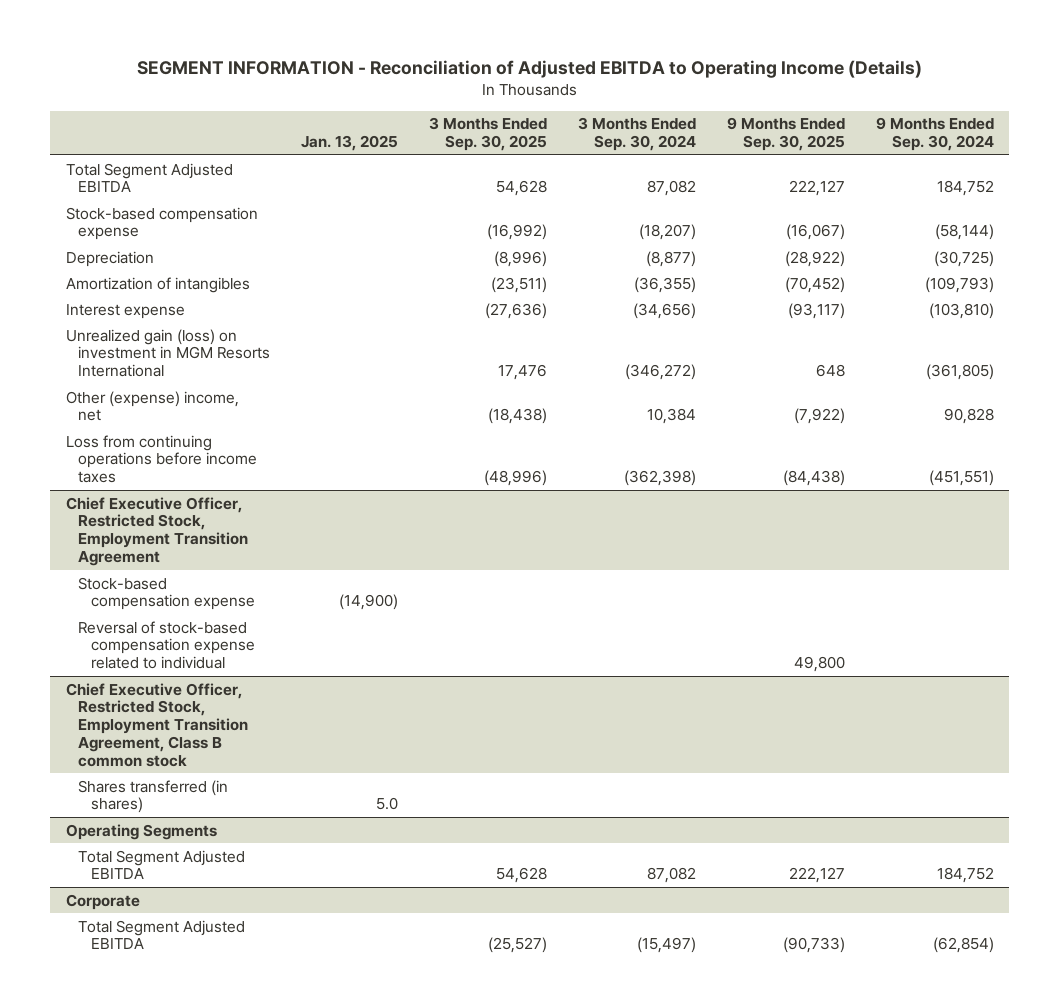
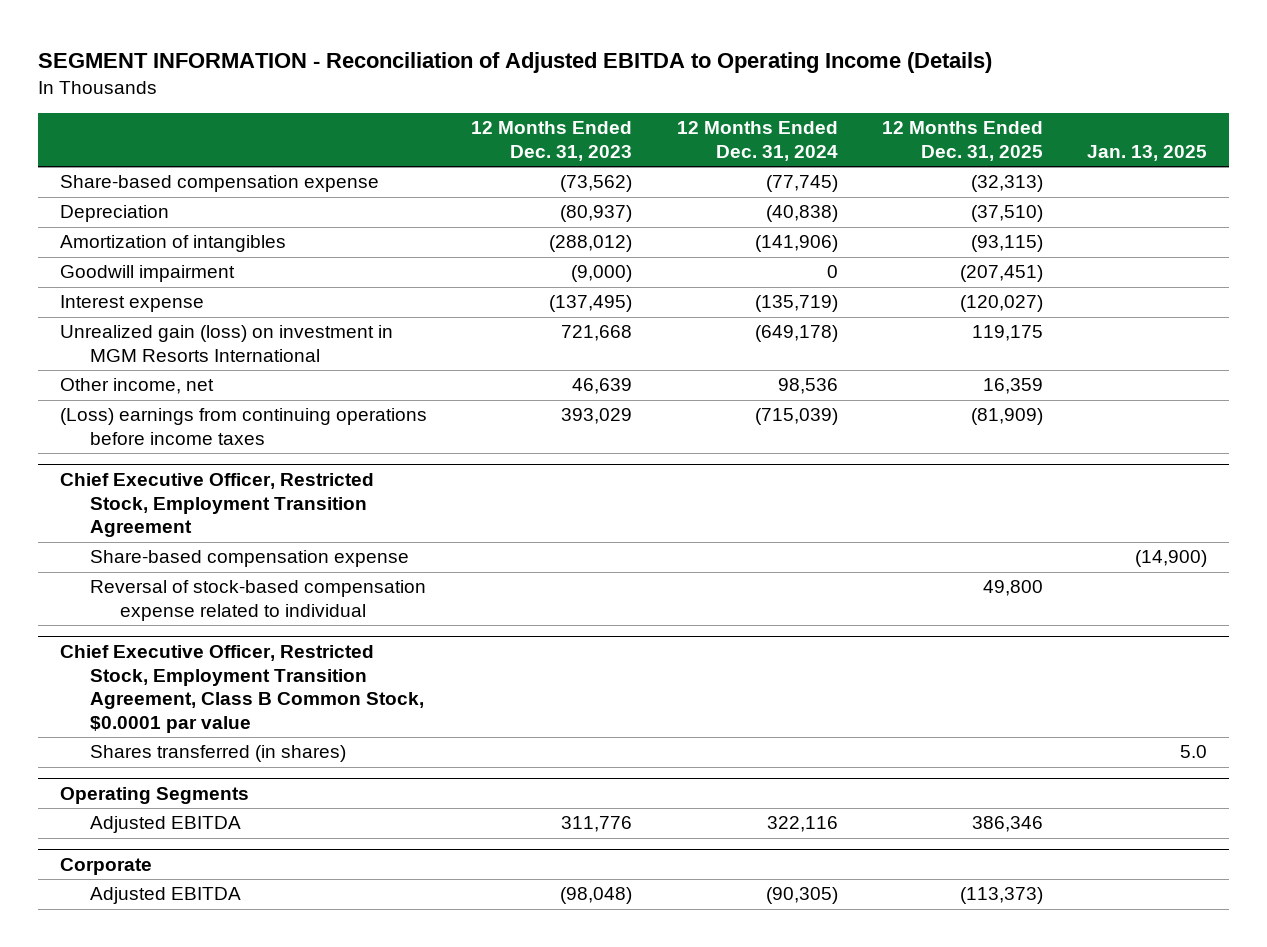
- | Jan. 13, 2025 | 3 Months Ended Sep. 30, 2025 | 3 Months Ended Sep. 30, 2024 | 9 Months Ended Sep. 30, 2025 | 9 Months Ended Sep. 30, 2024
+ | 12 Months Ended Dec. 31, 2023 | 12 Months Ended Dec. 31, 2024 | 12 Months Ended Dec. 31, 2025 | Jan. 13, 2025
- Total Segment Adjusted EBITDA | | 54,628 | 87,082 | 222,127 | 184,752
- Stock-based compensation expense | | (16,992) | (18,207) | (16,067) | (58,144)
+ Share-based compensation expense | (73,562) | (77,745) | (32,313) |
+ Goodwill impairment | (9,000) | 0 | (207,451) |
- Other (expense) income, net | | (18,438) | 10,384 | (7,922) | 90,828
- Loss from continuing operations before income taxes | | (48,996) | (362,398) | (84,438) | (451,551)
+ Other income, net | 46,639 | 98,536 | 16,359 |
+ (Loss) earnings from continuing operations before income taxes | 393,029 | (715,039) | (81,909) |
@ Chief Executive Officer, Restricted Stock, Employment Transition Agreement
- Stock-based compensation expense | (14,900) | | | |
+ Share-based compensation expense | | | | (14,900)
- Chief Executive Officer, Restricted Stock, Employment Transition Agreement, Class B common stock
+ Chief Executive Officer, Restricted Stock, Employment Transition Agreement, Class B Common Stock, $0.0001 par value
@ Operating Segments
- Total Segment Adjusted EBITDA | | 54,628 | 87,082 | 222,127 | 184,752
+ Adjusted EBITDA | 311,776 | 322,116 | 386,346 |
@ Corporate
- Total Segment Adjusted EBITDA | | (25,527) | (15,497) | (90,733) | (62,854)
+ Adjusted EBITDA | (98,048) | (90,305) | (113,373) |

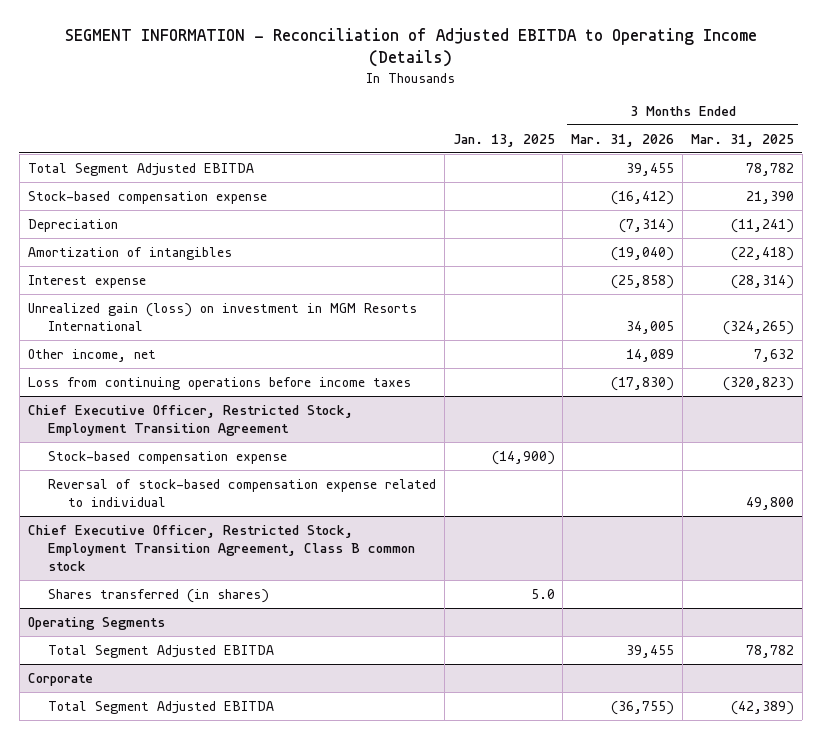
- | 12 Months Ended Dec. 31, 2023 | 12 Months Ended Dec. 31, 2024 | 12 Months Ended Dec. 31, 2025 | Jan. 13, 2025
+ | Jan. 13, 2025 | 3 Months Ended Mar. 31, 2026 | 3 Months Ended Mar. 31, 2025
- Share-based compensation expense | (73,562) | (77,745) | (32,313) |
+ Total Segment Adjusted EBITDA | | 39,455 | 78,782
+ Stock-based compensation expense | | (16,412) | 21,390
- Goodwill impairment | (9,000) | 0 | (207,451) |
- (Loss) earnings from continuing operations before income taxes | 393,029 | (715,039) | (81,909) |
+ Loss from continuing operations before income taxes | | (17,830) | (320,823)
@ Chief Executive Officer, Restricted Stock, Employment Transition Agreement
- Share-based compensation expense | | | | (14,900)
+ Stock-based compensation expense | (14,900) | |
- Chief Executive Officer, Restricted Stock, Employment Transition Agreement, Class B Common Stock, $0.0001 par value
+ Chief Executive Officer, Restricted Stock, Employment Transition Agreement, Class B common stock
@ Operating Segments
- Adjusted EBITDA | 311,776 | 322,116 | 386,346 |
+ Total Segment Adjusted EBITDA | | 39,455 | 78,782
@ Corporate
- Adjusted EBITDA | (98,048) | (90,305) | (113,373) |
+ Total Segment Adjusted EBITDA | | (36,755) | (42,389)

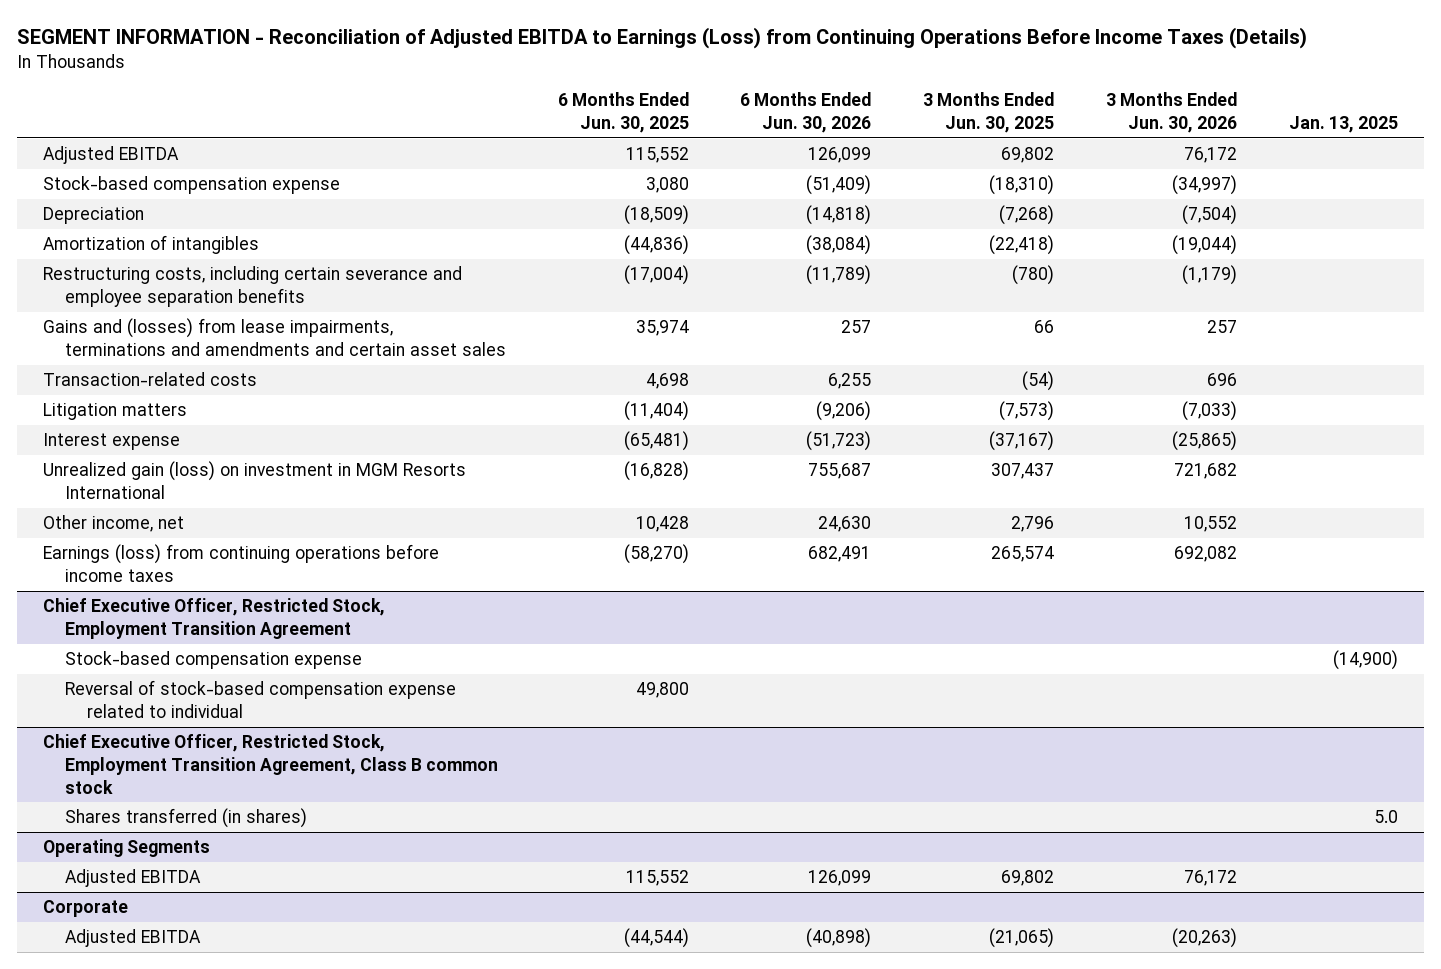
- SEGMENT INFORMATION - Reconciliation of Adjusted EBITDA to Operating Income (Details)
+ SEGMENT INFORMATION - Reconciliation of Adjusted EBITDA to Earnings (Loss) from Continuing Operations Before Income Taxes (Details)
- | Jan. 13, 2025 | 3 Months Ended Mar. 31, 2026 | 3 Months Ended Mar. 31, 2025
+ | 6 Months Ended Jun. 30, 2025 | 6 Months Ended Jun. 30, 2026 | 3 Months Ended Jun. 30, 2025 | 3 Months Ended Jun. 30, 2026 | Jan. 13, 2025
- Total Segment Adjusted EBITDA | | 39,455 | 78,782
+ Adjusted EBITDA | 115,552 | 126,099 | 69,802 | 76,172 |
+ Restructuring costs, including certain severance and employee separation benefits | (17,004) | (11,789) | (780) | (1,179) |
+ Gains and (losses) from lease impairments, terminations and amendments and certain asset sales | 35,974 | 257 | 66 | 257 |
+ Transaction-related costs | 4,698 | 6,255 | (54) | 696 |
+ Litigation matters | (11,404) | (9,206) | (7,573) | (7,033) |
- Loss from continuing operations before income taxes | | (17,830) | (320,823)
+ Earnings (loss) from continuing operations before income taxes | (58,270) | 682,491 | 265,574 | 692,082 |
@ Operating Segments
- Total Segment Adjusted EBITDA | | 39,455 | 78,782
+ Adjusted EBITDA | 115,552 | 126,099 | 69,802 | 76,172 |
@ Corporate
- Total Segment Adjusted EBITDA | | (36,755) | (42,389)
+ Adjusted EBITDA | (44,544) | (40,898) | (21,065) | (20,263) |

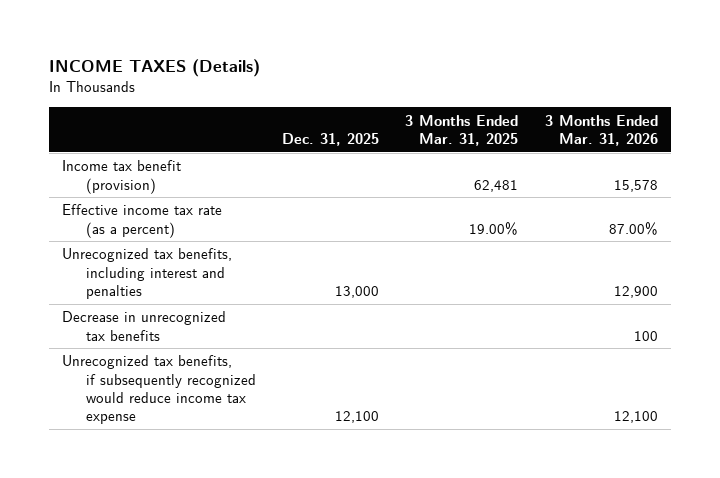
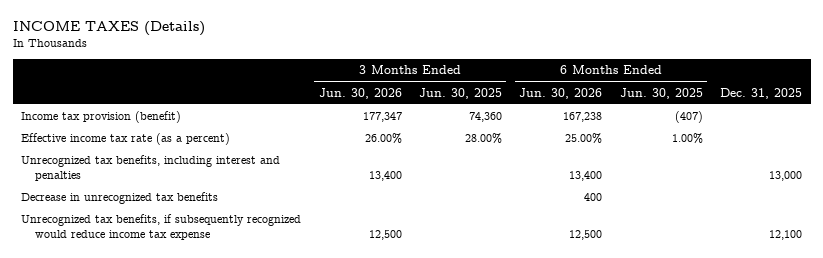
- | Dec. 31, 2025 | 3 Months Ended Mar. 31, 2025 | 3 Months Ended Mar. 31, 2026
+ | 3 Months Ended Jun. 30, 2026 | 3 Months Ended Jun. 30, 2025 | 6 Months Ended Jun. 30, 2026 | 6 Months Ended Jun. 30, 2025 | Dec. 31, 2025
- Income tax benefit (provision) | | 62,481 | 15,578
+ Income tax provision (benefit) | 177,347 | 74,360 | 167,238 | (407) |

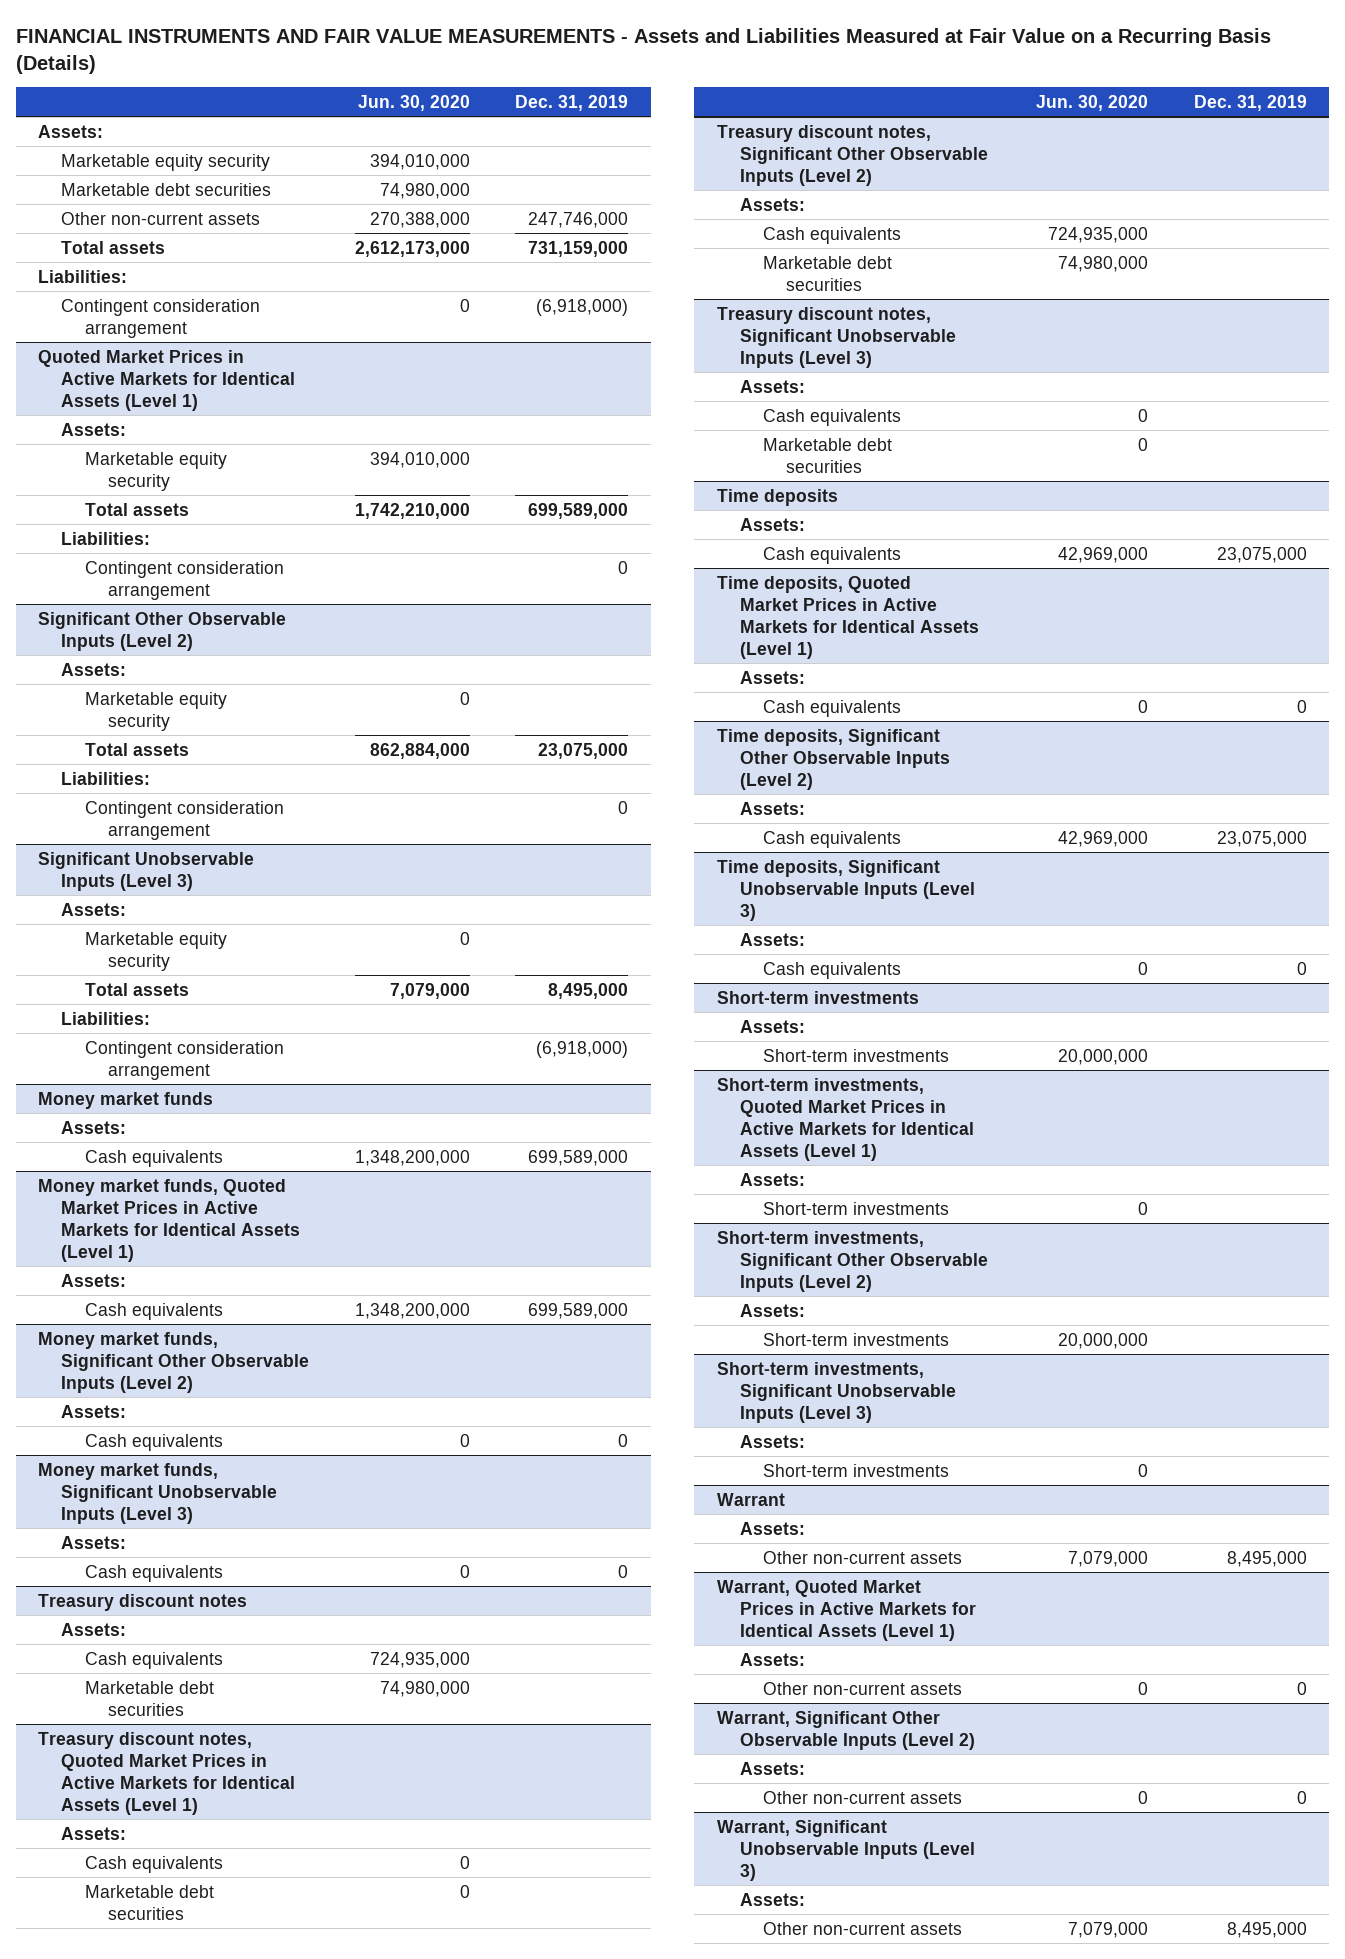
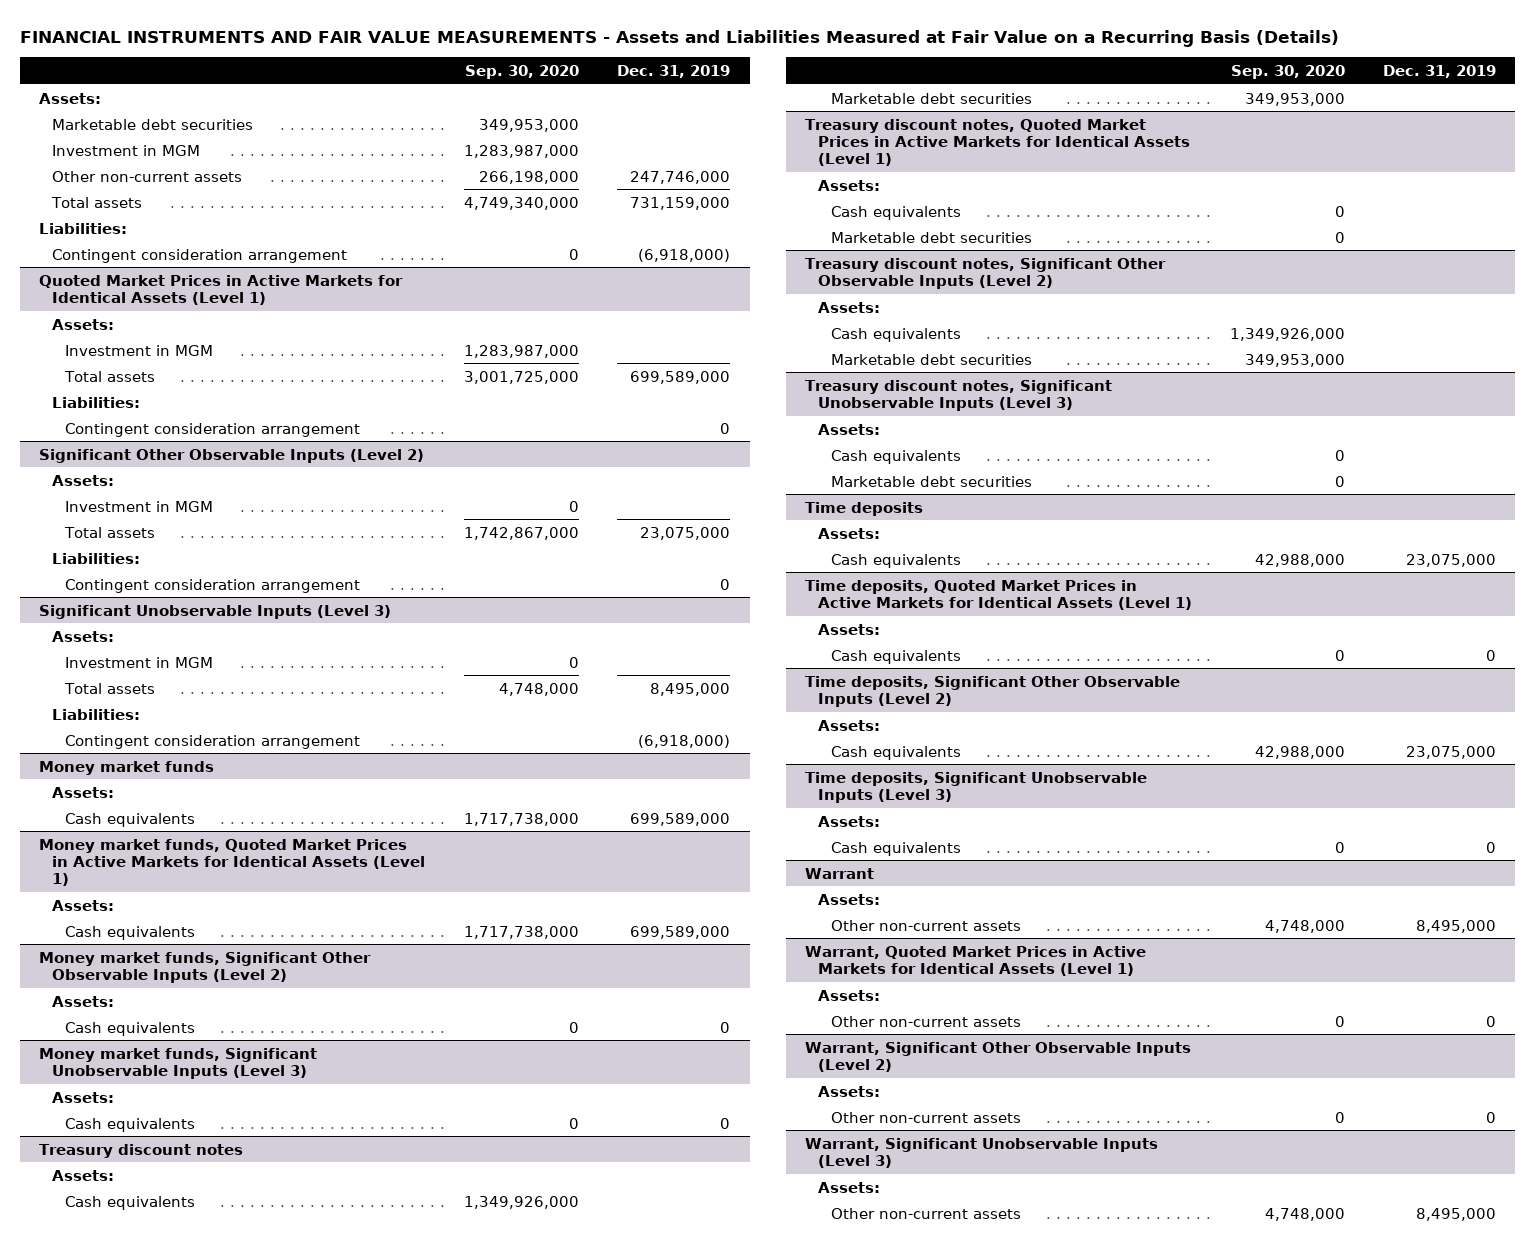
- | Jun. 30, 2020 | Dec. 31, 2019
+ | Sep. 30, 2020 | Dec. 31, 2019
- Marketable equity security | 394,010,000 |
+ Investment in MGM | 1,283,987,000 |
@ Quoted Market Prices in Active Markets for Identical Assets (Level 1)
- Marketable equity security | 394,010,000 |
+ Investment in MGM | 1,283,987,000 |
@ Significant Other Observable Inputs (Level 2)
- Marketable equity security | 0 |
+ Investment in MGM | 0 |
@ Significant Unobservable Inputs (Level 3)
- Marketable equity security | 0 |
+ Investment in MGM | 0 |
- Short-term investments
- Assets:
- Short-term investments | 20,000,000 |
- Short-term investments, Quoted Market Prices in Active Markets for Identical Assets (Level 1)
- Assets:
- Short-term investments | 0 |
- Short-term investments, Significant Other Observable Inputs (Level 2)
- Assets:
- Short-term investments | 20,000,000 |
- Short-term investments, Significant Unobservable Inputs (Level 3)
- Assets:
- Short-term investments | 0 |

